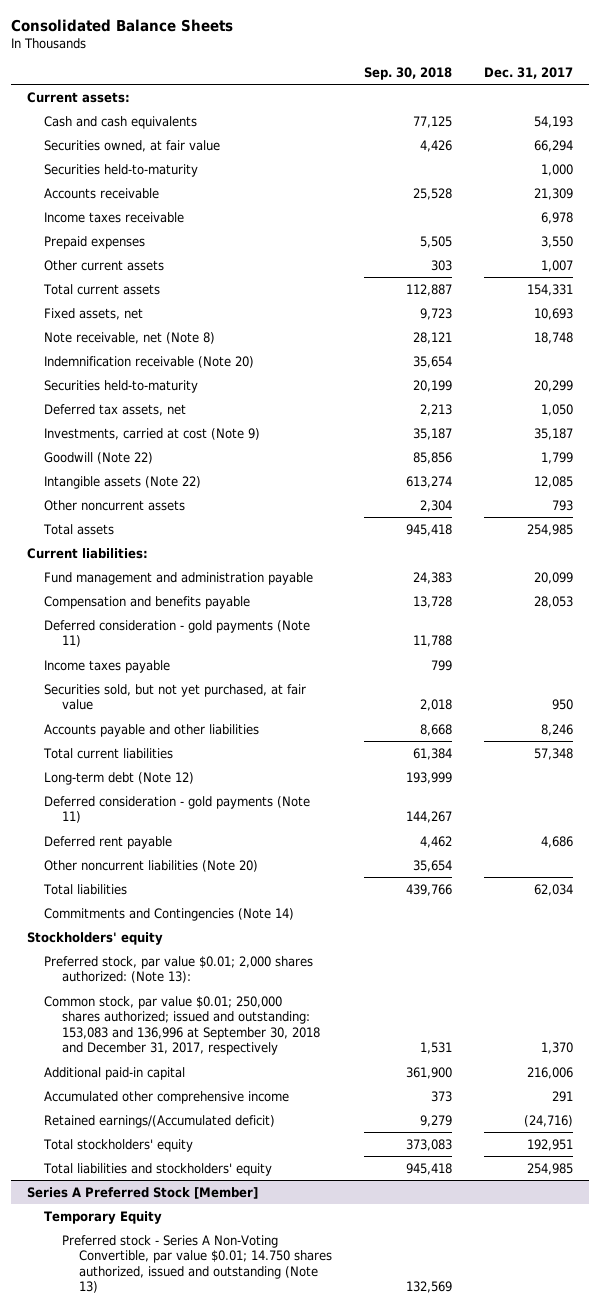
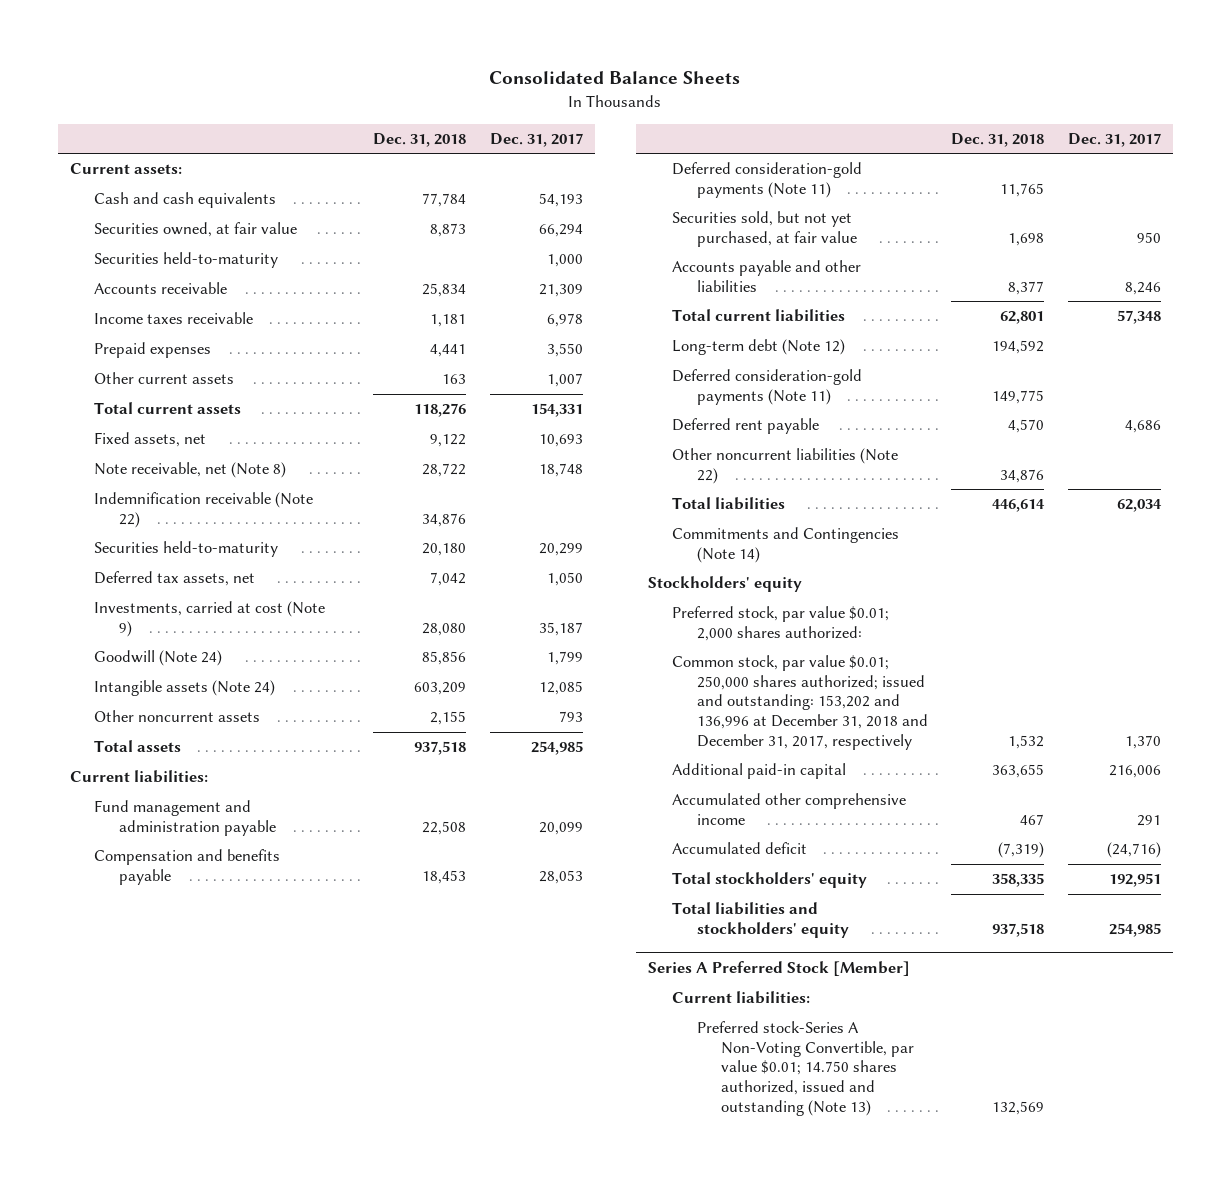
- | Sep. 30, 2018 | Dec. 31, 2017
+ | Dec. 31, 2018 | Dec. 31, 2017
- Indemnification receivable (Note 20) | 35,654 |
+ Indemnification receivable (Note 22) | 34,876 |
- Goodwill (Note 22) | 85,856 | 1,799
- Intangible assets (Note 22) | 613,274 | 12,085
+ Goodwill (Note 24) | 85,856 | 1,799
+ Intangible assets (Note 24) | 603,209 | 12,085
- Deferred consideration - gold payments (Note 11) | 11,788 |
- Income taxes payable | 799 |
+ Deferred consideration-gold payments (Note 11) | 11,765 |
- Deferred consideration - gold payments (Note 11) | 144,267 |
+ Deferred consideration-gold payments (Note 11) | 149,775 |
- Other noncurrent liabilities (Note 20) | 35,654 |
+ Other noncurrent liabilities (Note 22) | 34,876 |
- Preferred stock, par value $0.01; 2,000 shares authorized: (Note 13):
- Common stock, par value $0.01; 250,000 shares authorized; issued and outstanding: 153,083 and 136,996 at September 30, 2018 and December 31, 2017, respectively | 1,531 | 1,370
+ Preferred stock, par value $0.01; 2,000 shares authorized:
+ Common stock, par value $0.01; 250,000 shares authorized; issued and outstanding: 153,202 and 136,996 at December 31, 2018 and December 31, 2017, respectively | 1,532 | 1,370
- Retained earnings/(Accumulated deficit) | 9,279 | (24,716)
+ Accumulated deficit | (7,319) | (24,716)
@ Series A Preferred Stock [Member]
- Temporary Equity
- Preferred stock - Series A Non-Voting Convertible, par value $0.01; 14.750 shares authorized, issued and outstanding (Note 13) | 132,569 |
+ Current liabilities:
+ Preferred stock-Series A Non-Voting Convertible, par value $0.01; 14.750 shares authorized, issued and outstanding (Note 13) | 132,569 |

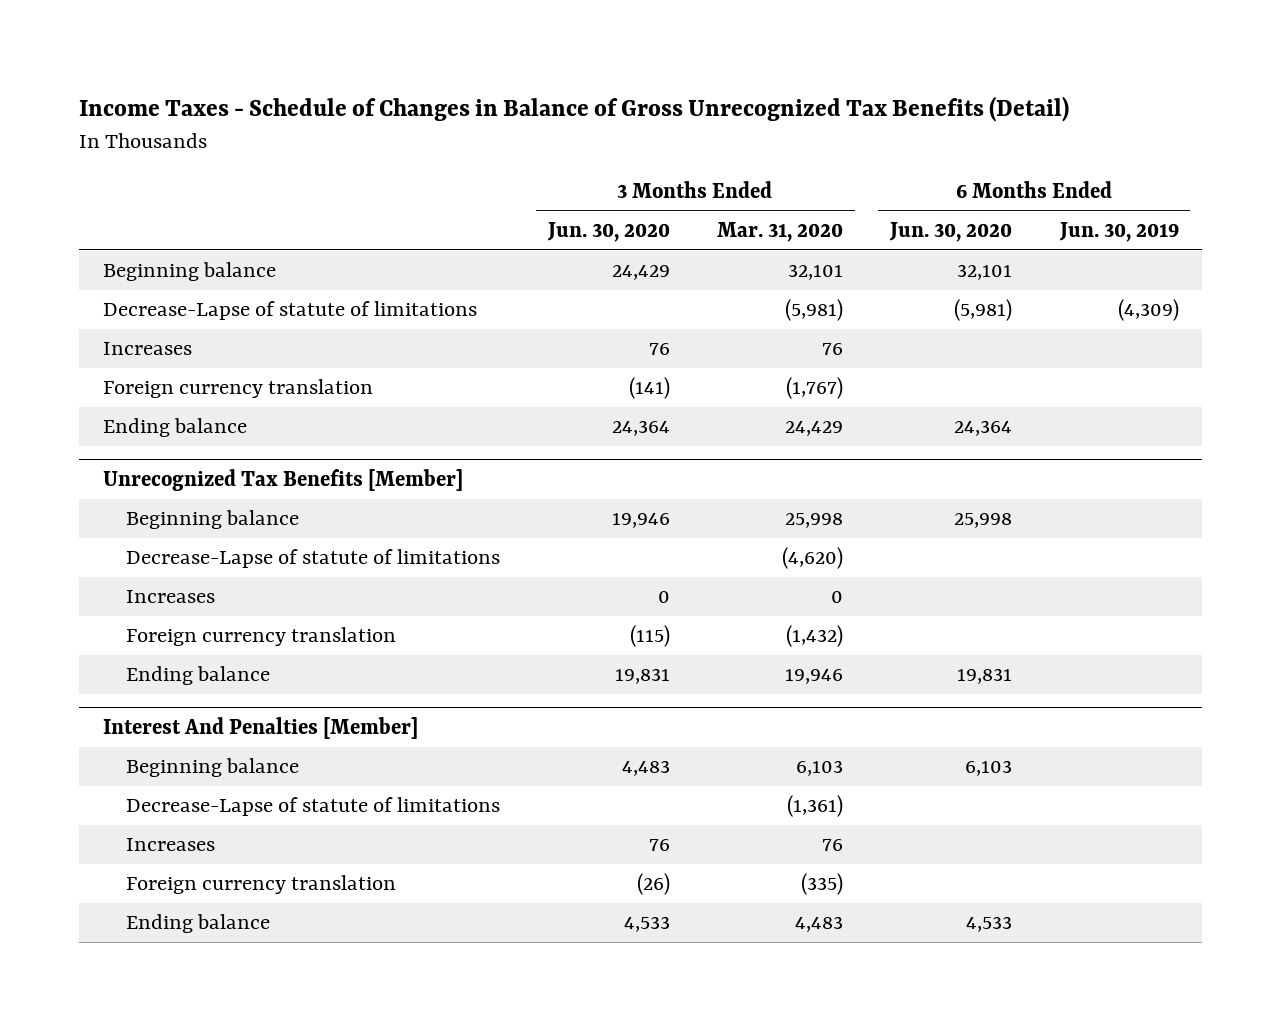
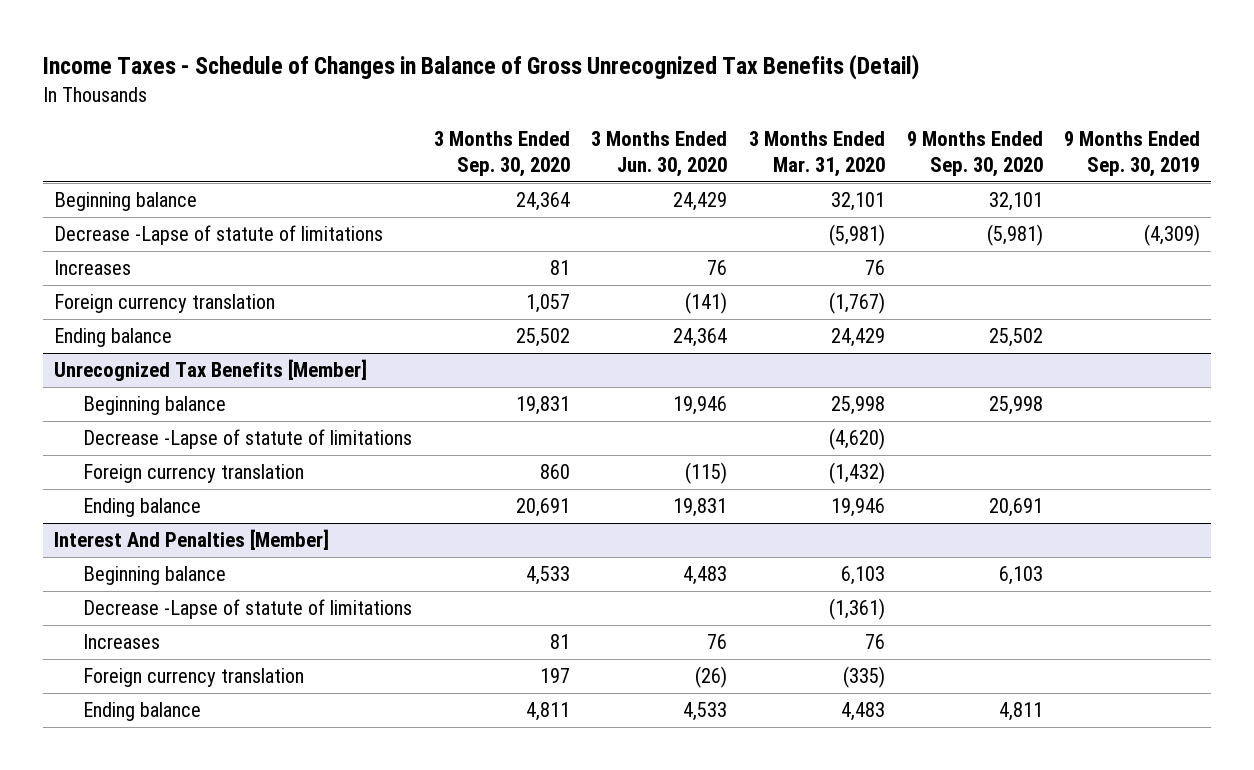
- | 3 Months Ended Jun. 30, 2020 | 3 Months Ended Mar. 31, 2020 | 6 Months Ended Jun. 30, 2020 | 6 Months Ended Jun. 30, 2019
+ | 3 Months Ended Sep. 30, 2020 | 3 Months Ended Jun. 30, 2020 | 3 Months Ended Mar. 31, 2020 | 9 Months Ended Sep. 30, 2020 | 9 Months Ended Sep. 30, 2019
- Decrease-Lapse of statute of limitations | | (5,981) | (5,981) | (4,309)
+ Decrease -Lapse of statute of limitations | | | (5,981) | (5,981) | (4,309)
@ Unrecognized Tax Benefits [Member]
- Decrease-Lapse of statute of limitations | | (4,620) | |
- Increases | 0 | 0 | |
+ Decrease -Lapse of statute of limitations | | | (4,620) | |
@ Interest And Penalties [Member]
- Decrease-Lapse of statute of limitations | | (1,361) | |
+ Decrease -Lapse of statute of limitations | | | (1,361) | |

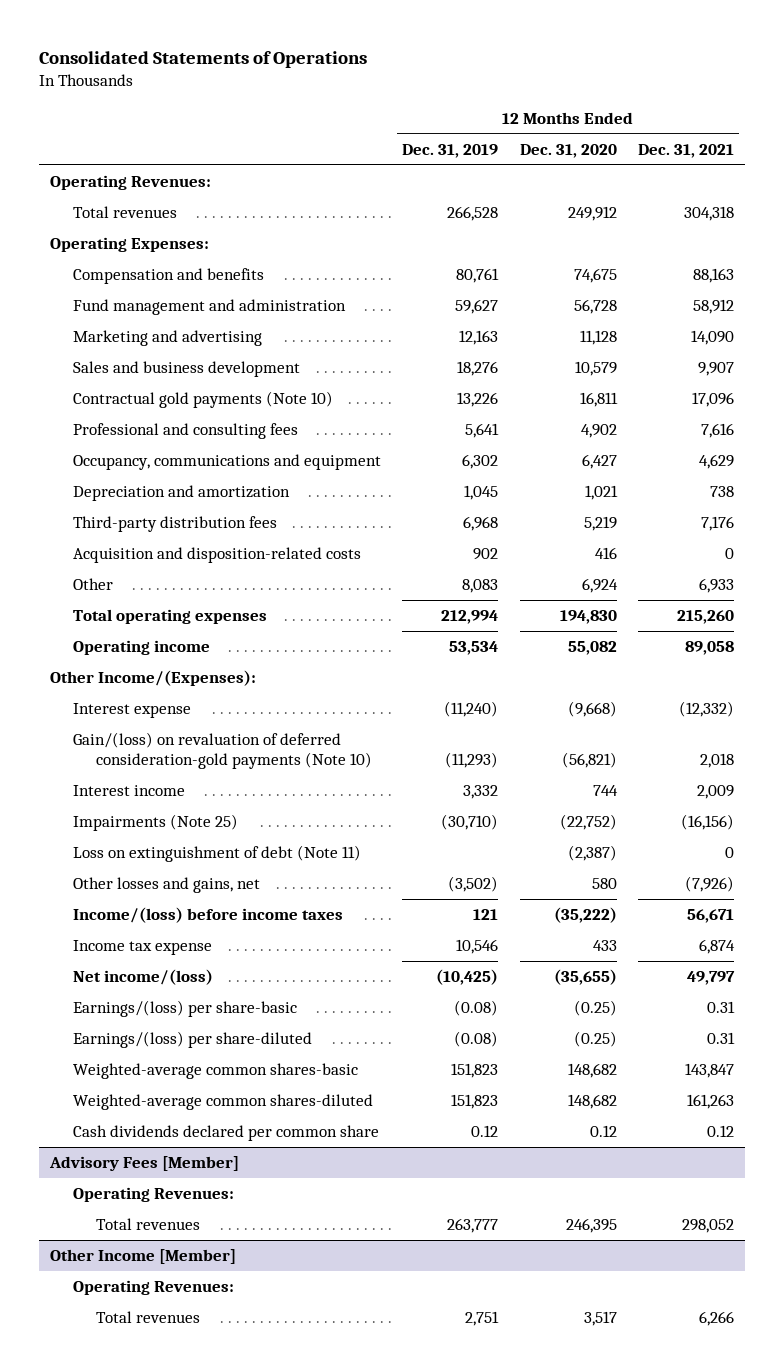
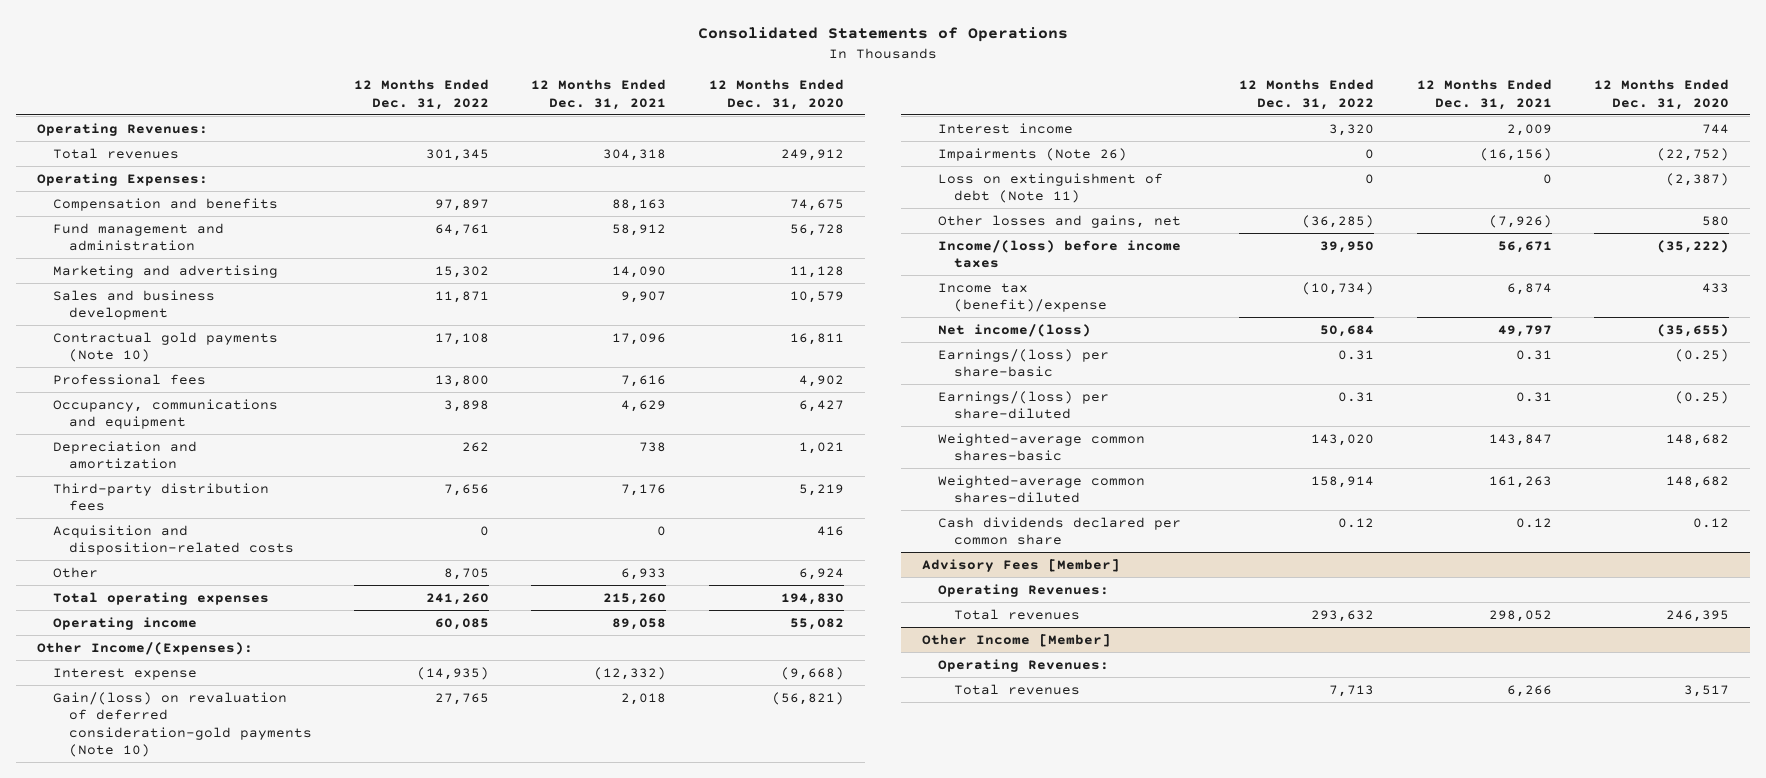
- | 12 Months Ended Dec. 31, 2019 | 12 Months Ended Dec. 31, 2020 | 12 Months Ended Dec. 31, 2021
+ | 12 Months Ended Dec. 31, 2022 | 12 Months Ended Dec. 31, 2021 | 12 Months Ended Dec. 31, 2020
- Professional and consulting fees | 5,641 | 4,902 | 7,616
+ Professional fees | 13,800 | 7,616 | 4,902
- Impairments (Note 25) | (30,710) | (22,752) | (16,156)
+ Impairments (Note 26) | 0 | (16,156) | (22,752)
- Income tax expense | 10,546 | 433 | 6,874
+ Income tax (benefit)/expense | (10,734) | 6,874 | 433

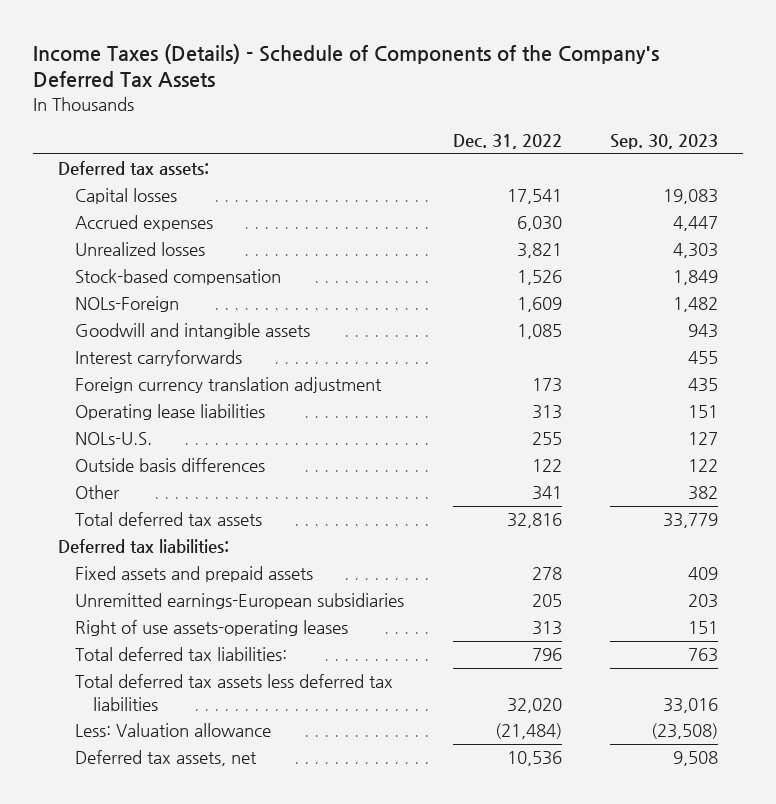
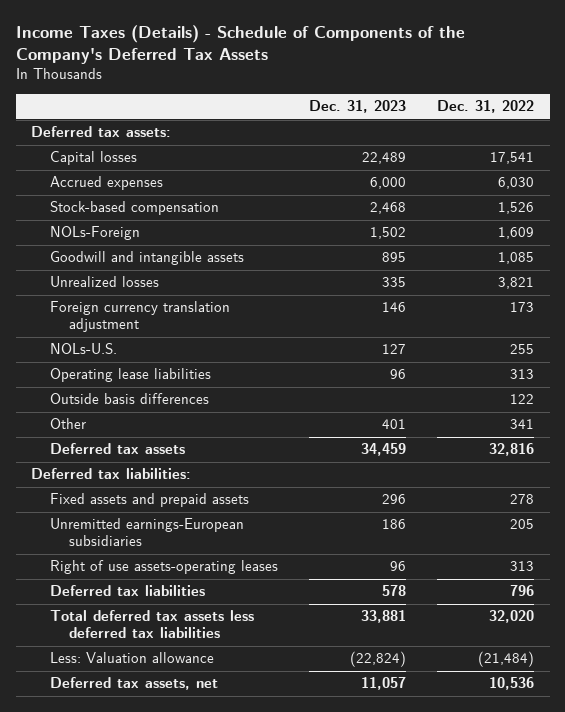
- | Dec. 31, 2022 | Sep. 30, 2023
+ | Dec. 31, 2023 | Dec. 31, 2022
- Interest carryforwards | | 455
moved down: Unrealized losses | 335 | 3,821
moved down: Operating lease liabilities | 96 | 313
- Total deferred tax assets | 32,816 | 33,779
+ Deferred tax assets | 34,459 | 32,816
- Total deferred tax liabilities: | 796 | 763
+ Deferred tax liabilities | 578 | 796

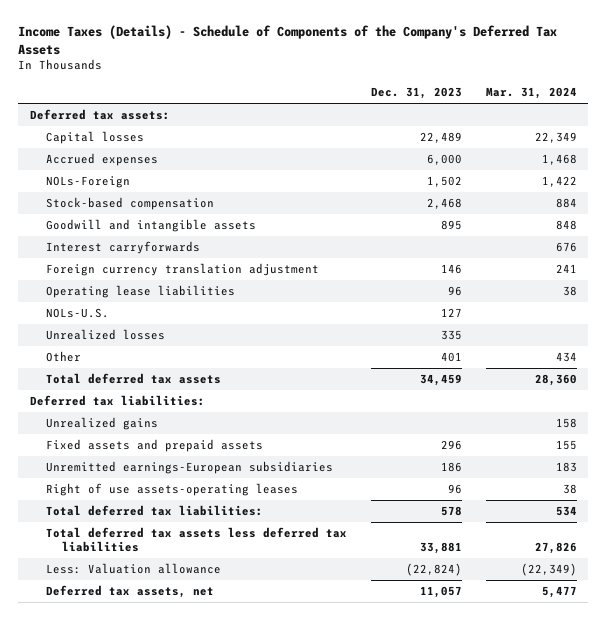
- | Dec. 31, 2023 | Dec. 31, 2022
+ | Dec. 31, 2023 | Mar. 31, 2024
moved down: Stock-based compensation | 2,468 | 884
+ Interest carryforwards | | 676
- Outside basis differences | | 122
moved down: NOLs-U.S. | 127 |
moved down: Unrealized losses | 335 |
- Deferred tax assets | 34,459 | 32,816
+ Total deferred tax assets | 34,459 | 28,360
+ Unrealized gains | | 158
- Deferred tax liabilities | 578 | 796
+ Total deferred tax liabilities: | 578 | 534

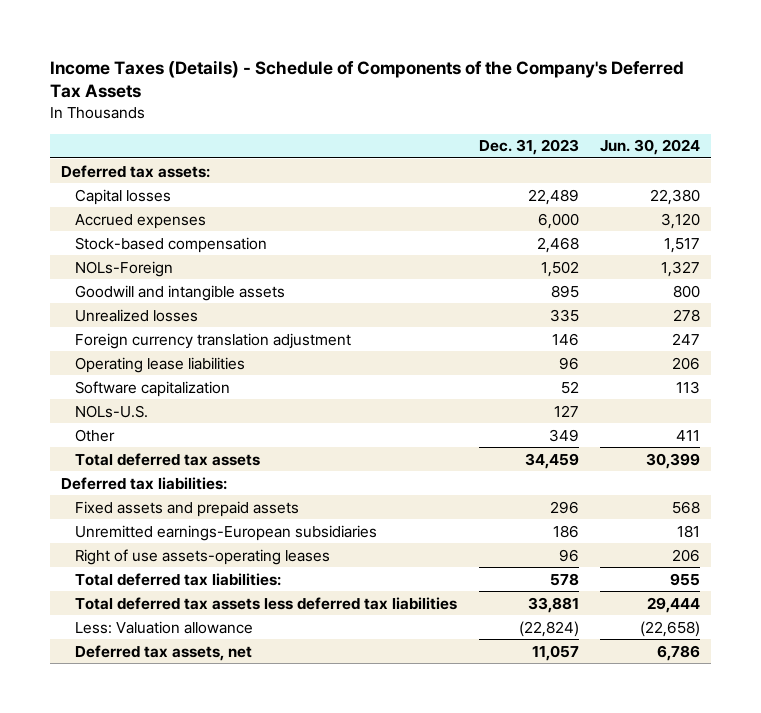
- | Dec. 31, 2023 | Mar. 31, 2024
+ | Dec. 31, 2023 | Jun. 30, 2024
moved down: NOLs-Foreign | 1,502 | 1,327
- Interest carryforwards | | 676
moved up: Unrealized losses | 335 | 278
+ Software capitalization | 52 | 113
- Other | 401 | 434
+ Other | 349 | 411
- Unrealized gains | | 158

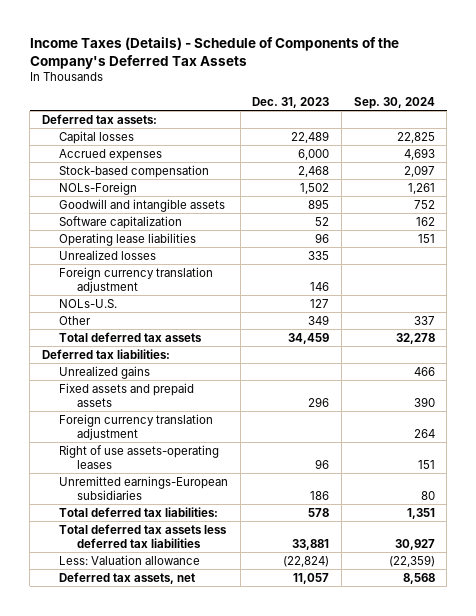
- | Dec. 31, 2023 | Jun. 30, 2024
+ | Dec. 31, 2023 | Sep. 30, 2024
moved up: Software capitalization | 52 | 162
moved up: Operating lease liabilities | 96 | 151
+ Unrealized gains | | 466
+ Foreign currency translation adjustment | | 264
moved down: Unremitted earnings-European subsidiaries | 186 | 80

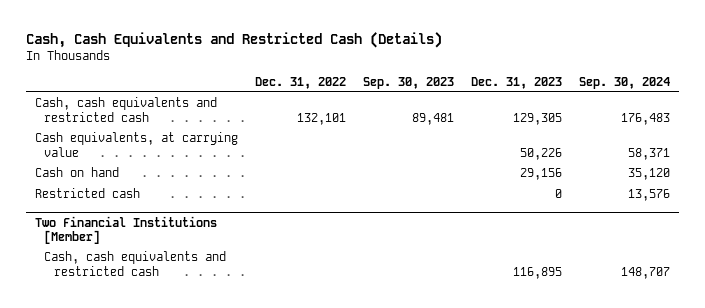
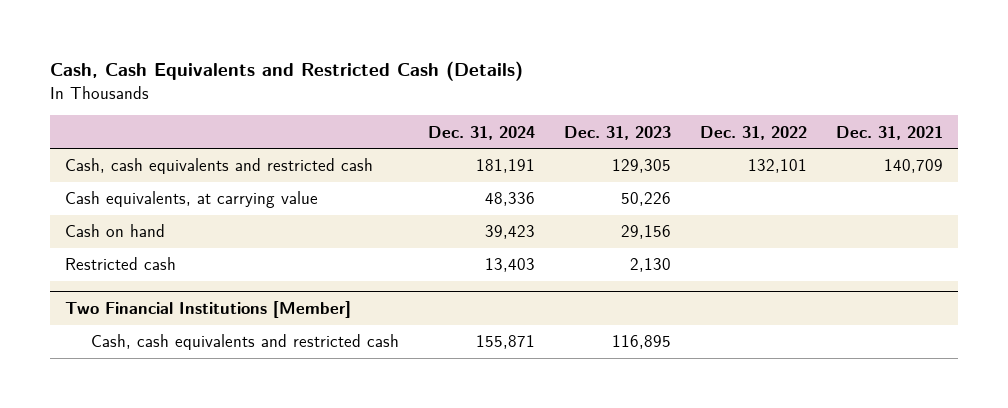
- | Dec. 31, 2022 | Sep. 30, 2023 | Dec. 31, 2023 | Sep. 30, 2024
+ | Dec. 31, 2024 | Dec. 31, 2023 | Dec. 31, 2022 | Dec. 31, 2021
- Restricted cash | | | 0 | 13,576
+ Restricted cash | 13,403 | 2,130 | |

